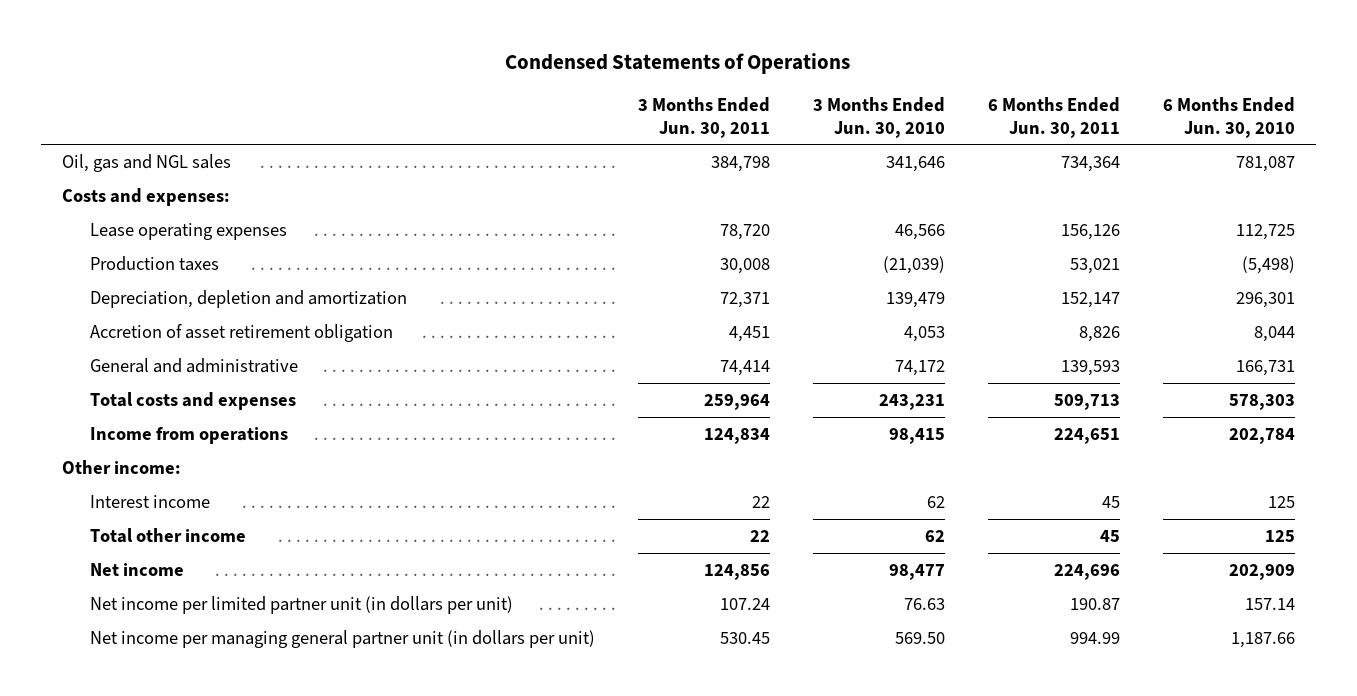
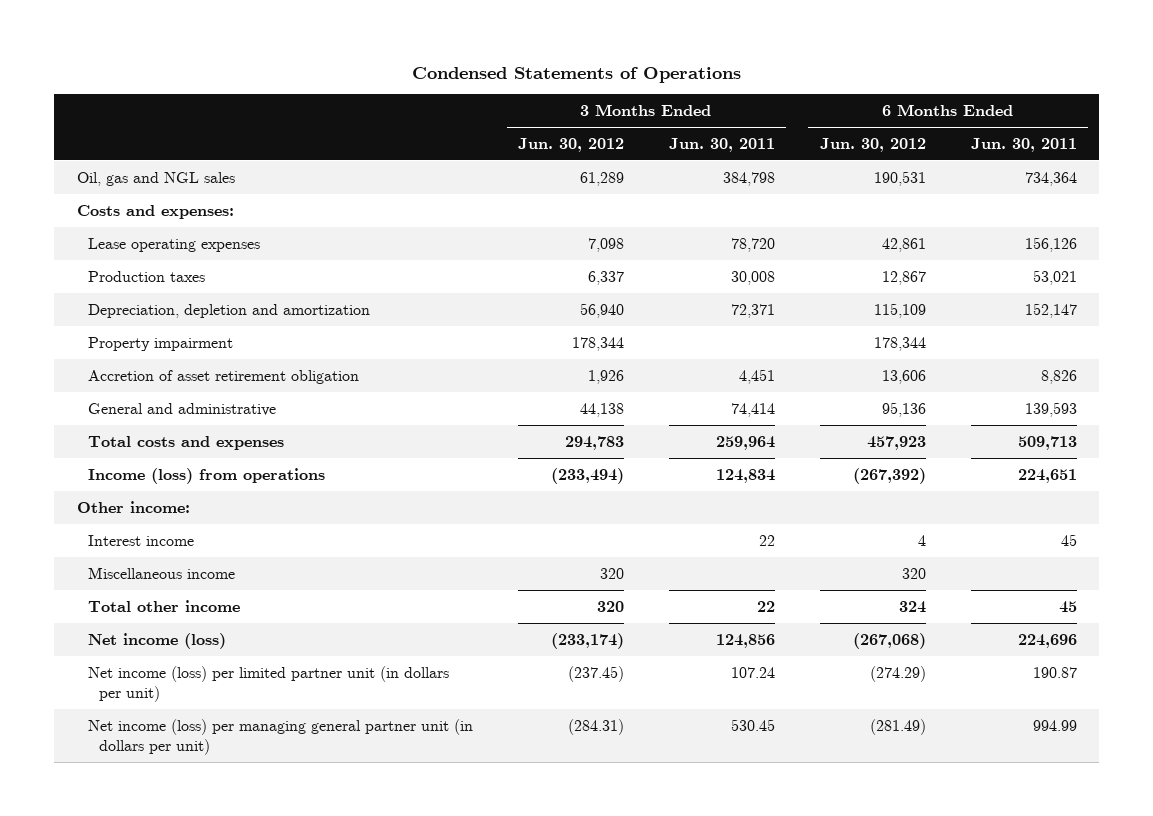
- | 3 Months Ended Jun. 30, 2011 | 3 Months Ended Jun. 30, 2010 | 6 Months Ended Jun. 30, 2011 | 6 Months Ended Jun. 30, 2010
+ | 3 Months Ended Jun. 30, 2012 | 3 Months Ended Jun. 30, 2011 | 6 Months Ended Jun. 30, 2012 | 6 Months Ended Jun. 30, 2011
+ Property impairment | 178,344 | | 178,344 |
- Income from operations | 124,834 | 98,415 | 224,651 | 202,784
+ Income (loss) from operations | (233,494) | 124,834 | (267,392) | 224,651
+ Miscellaneous income | 320 | | 320 |
- Net income | 124,856 | 98,477 | 224,696 | 202,909
- Net income per limited partner unit (in dollars per unit) | 107.24 | 76.63 | 190.87 | 157.14
- Net income per managing general partner unit (in dollars per unit) | 530.45 | 569.50 | 994.99 | 1,187.66
+ Net income (loss) | (233,174) | 124,856 | (267,068) | 224,696
+ Net income (loss) per limited partner unit (in dollars per unit) | (237.45) | 107.24 | (274.29) | 190.87
+ Net income (loss) per managing general partner unit (in dollars per unit) | (284.31) | 530.45 | (281.49) | 994.99

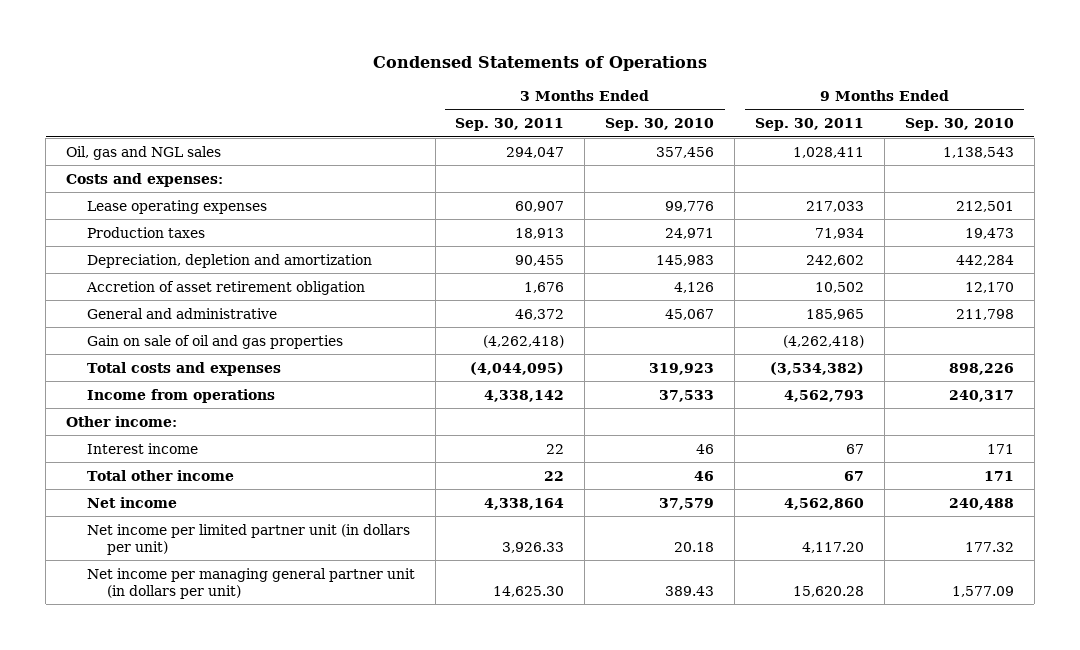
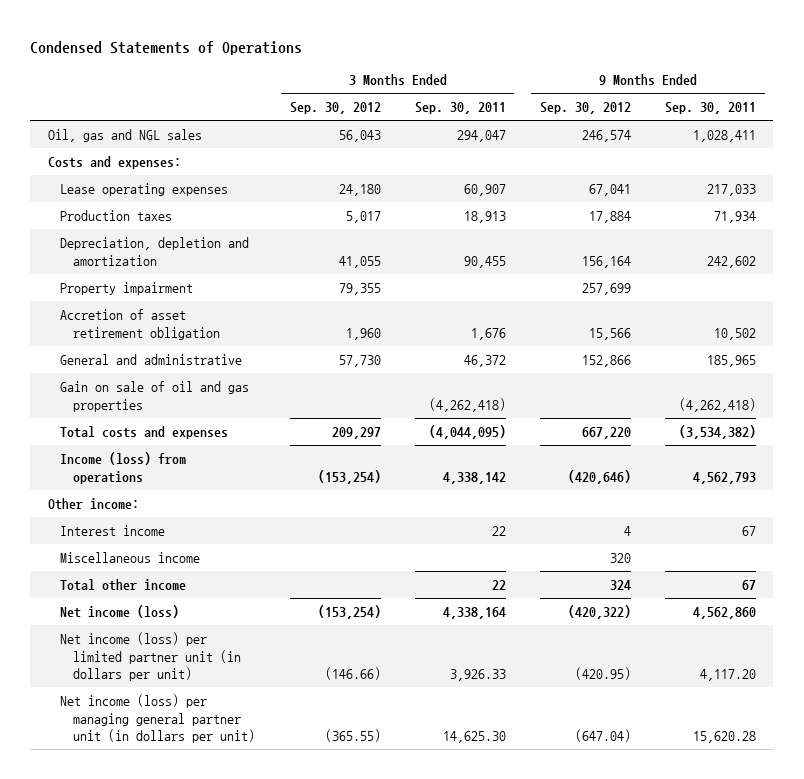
- | 3 Months Ended Sep. 30, 2011 | 3 Months Ended Sep. 30, 2010 | 9 Months Ended Sep. 30, 2011 | 9 Months Ended Sep. 30, 2010
+ | 3 Months Ended Sep. 30, 2012 | 3 Months Ended Sep. 30, 2011 | 9 Months Ended Sep. 30, 2012 | 9 Months Ended Sep. 30, 2011
+ Property impairment | 79,355 | | 257,699 |
- Income from operations | 4,338,142 | 37,533 | 4,562,793 | 240,317
+ Income (loss) from operations | (153,254) | 4,338,142 | (420,646) | 4,562,793
+ Miscellaneous income | | | 320 |
- Net income | 4,338,164 | 37,579 | 4,562,860 | 240,488
- Net income per limited partner unit (in dollars per unit) | 3,926.33 | 20.18 | 4,117.20 | 177.32
- Net income per managing general partner unit (in dollars per unit) | 14,625.30 | 389.43 | 15,620.28 | 1,577.09
+ Net income (loss) | (153,254) | 4,338,164 | (420,322) | 4,562,860
+ Net income (loss) per limited partner unit (in dollars per unit) | (146.66) | 3,926.33 | (420.95) | 4,117.20
+ Net income (loss) per managing general partner unit (in dollars per unit) | (365.55) | 14,625.30 | (647.04) | 15,620.28

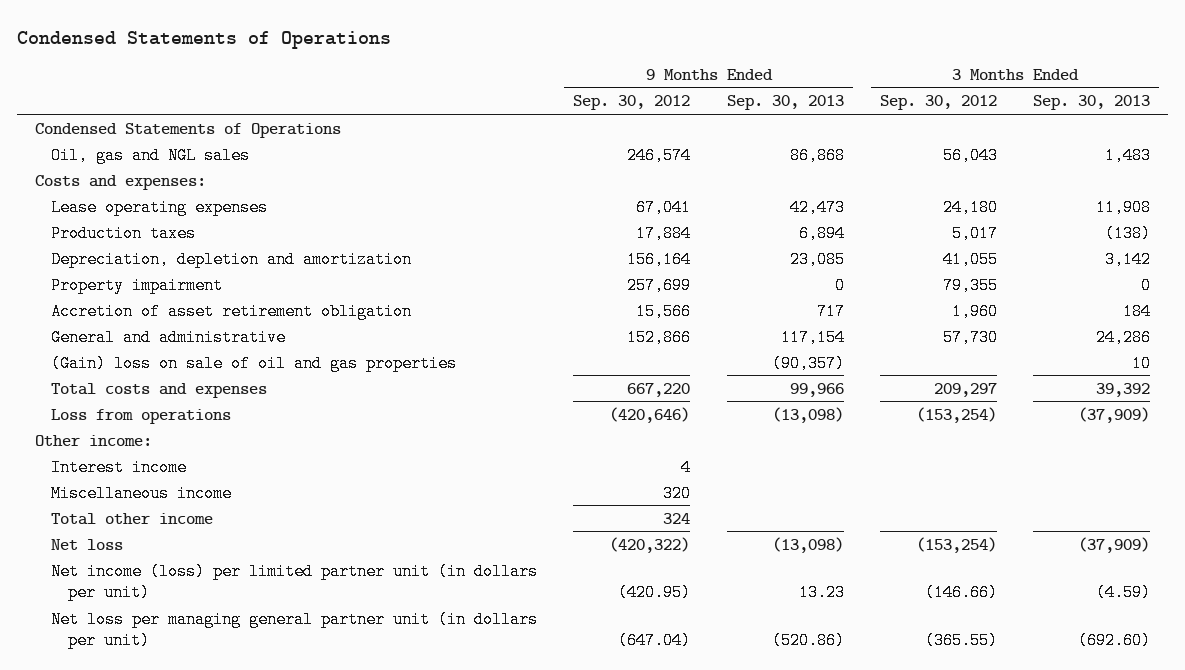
- | 3 Months Ended Sep. 30, 2012 | 3 Months Ended Sep. 30, 2011 | 9 Months Ended Sep. 30, 2012 | 9 Months Ended Sep. 30, 2011
+ | 9 Months Ended Sep. 30, 2012 | 9 Months Ended Sep. 30, 2013 | 3 Months Ended Sep. 30, 2012 | 3 Months Ended Sep. 30, 2013
+ Condensed Statements of Operations
- Gain on sale of oil and gas properties | | (4,262,418) | | (4,262,418)
+ (Gain) loss on sale of oil and gas properties | | (90,357) | | 10
- Income (loss) from operations | (153,254) | 4,338,142 | (420,646) | 4,562,793
+ Loss from operations | (420,646) | (13,098) | (153,254) | (37,909)
- Net income (loss) | (153,254) | 4,338,164 | (420,322) | 4,562,860
+ Net loss | (420,322) | (13,098) | (153,254) | (37,909)
- Net income (loss) per managing general partner unit (in dollars per unit) | (365.55) | 14,625.30 | (647.04) | 15,620.28
+ Net loss per managing general partner unit (in dollars per unit) | (647.04) | (520.86) | (365.55) | (692.60)

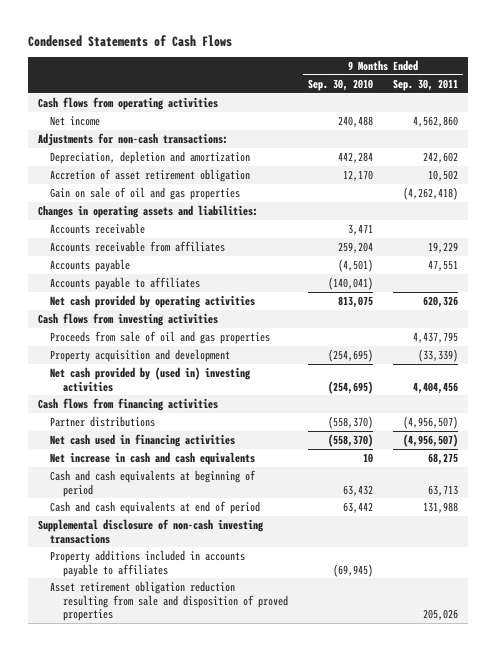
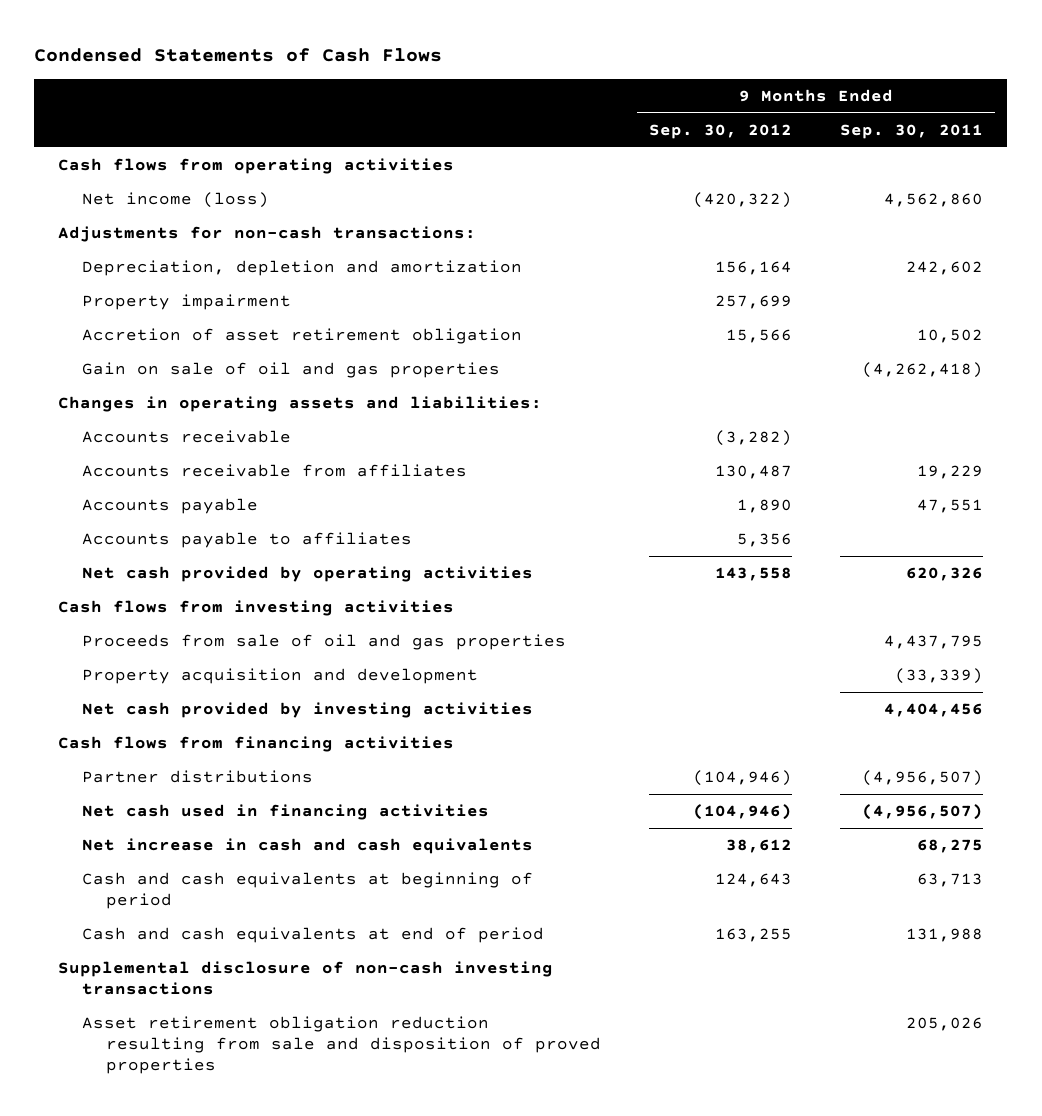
- | 9 Months Ended Sep. 30, 2010 | 9 Months Ended Sep. 30, 2011
+ | 9 Months Ended Sep. 30, 2012 | 9 Months Ended Sep. 30, 2011
- Net income | 240,488 | 4,562,860
+ Net income (loss) | (420,322) | 4,562,860
+ Property impairment | 257,699 |
- Net cash provided by (used in) investing activities | (254,695) | 4,404,456
+ Net cash provided by investing activities | | 4,404,456
- Property additions included in accounts payable to affiliates | (69,945) |

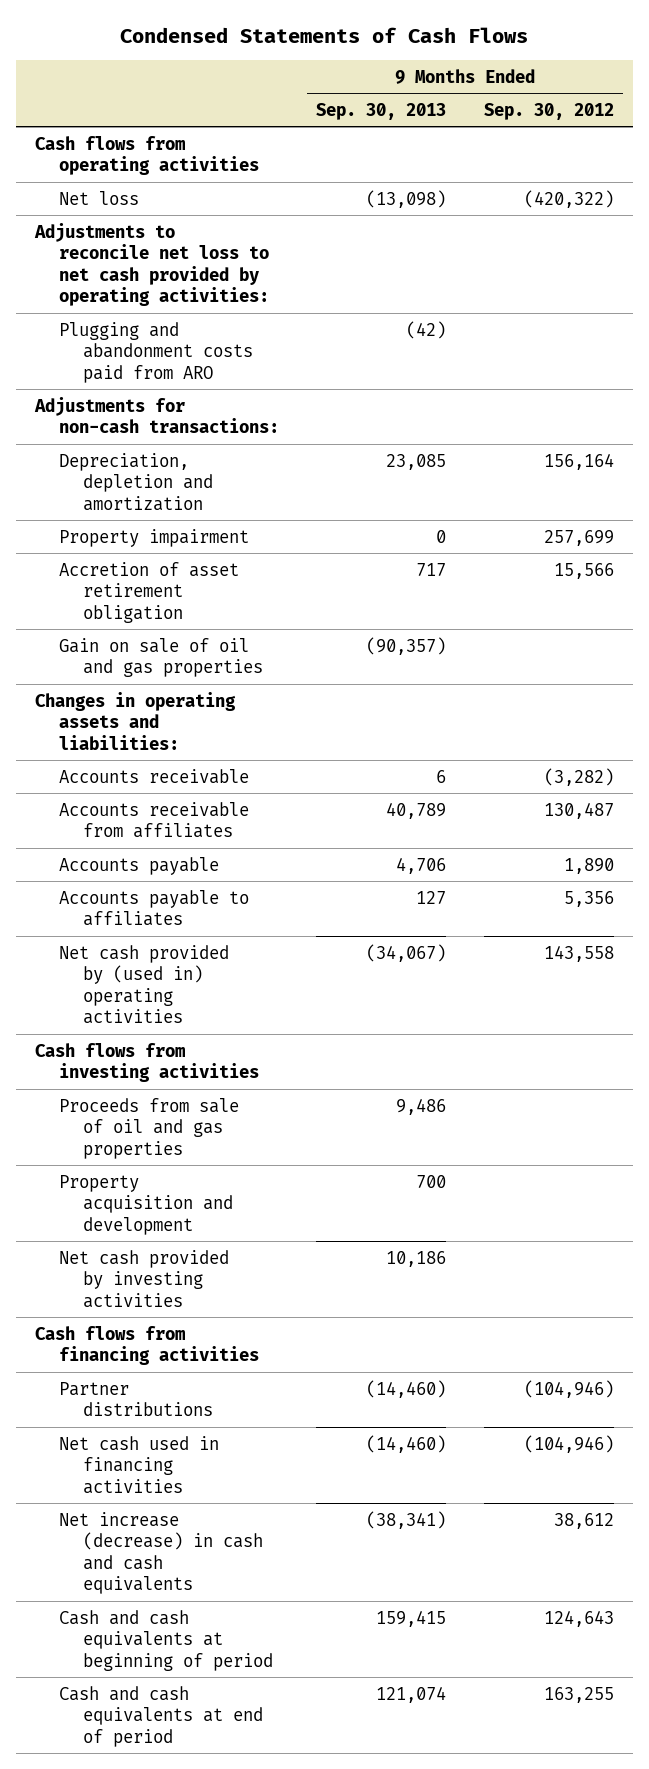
- | 9 Months Ended Sep. 30, 2012 | 9 Months Ended Sep. 30, 2011
+ | 9 Months Ended Sep. 30, 2013 | 9 Months Ended Sep. 30, 2012
- Net income (loss) | (420,322) | 4,562,860
+ Net loss | (13,098) | (420,322)
+ Adjustments to reconcile net loss to net cash provided by operating activities:
+ Plugging and abandonment costs paid from ARO | (42) |
- Net cash provided by operating activities | 143,558 | 620,326
+ Net cash provided by (used in) operating activities | (34,067) | 143,558
- Net increase in cash and cash equivalents | 38,612 | 68,275
+ Net increase (decrease) in cash and cash equivalents | (38,341) | 38,612
- Supplemental disclosure of non-cash investing transactions
- Asset retirement obligation reduction resulting from sale and disposition of proved properties | | 205,026

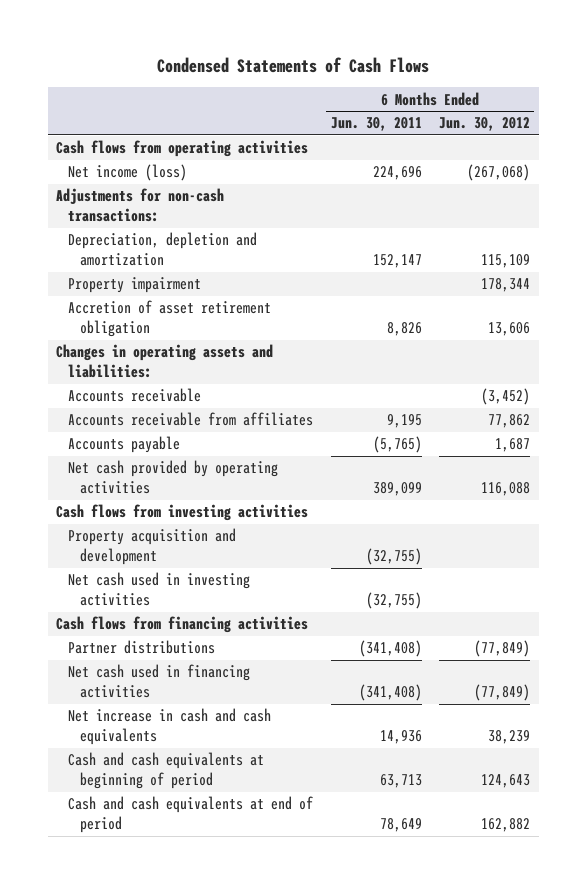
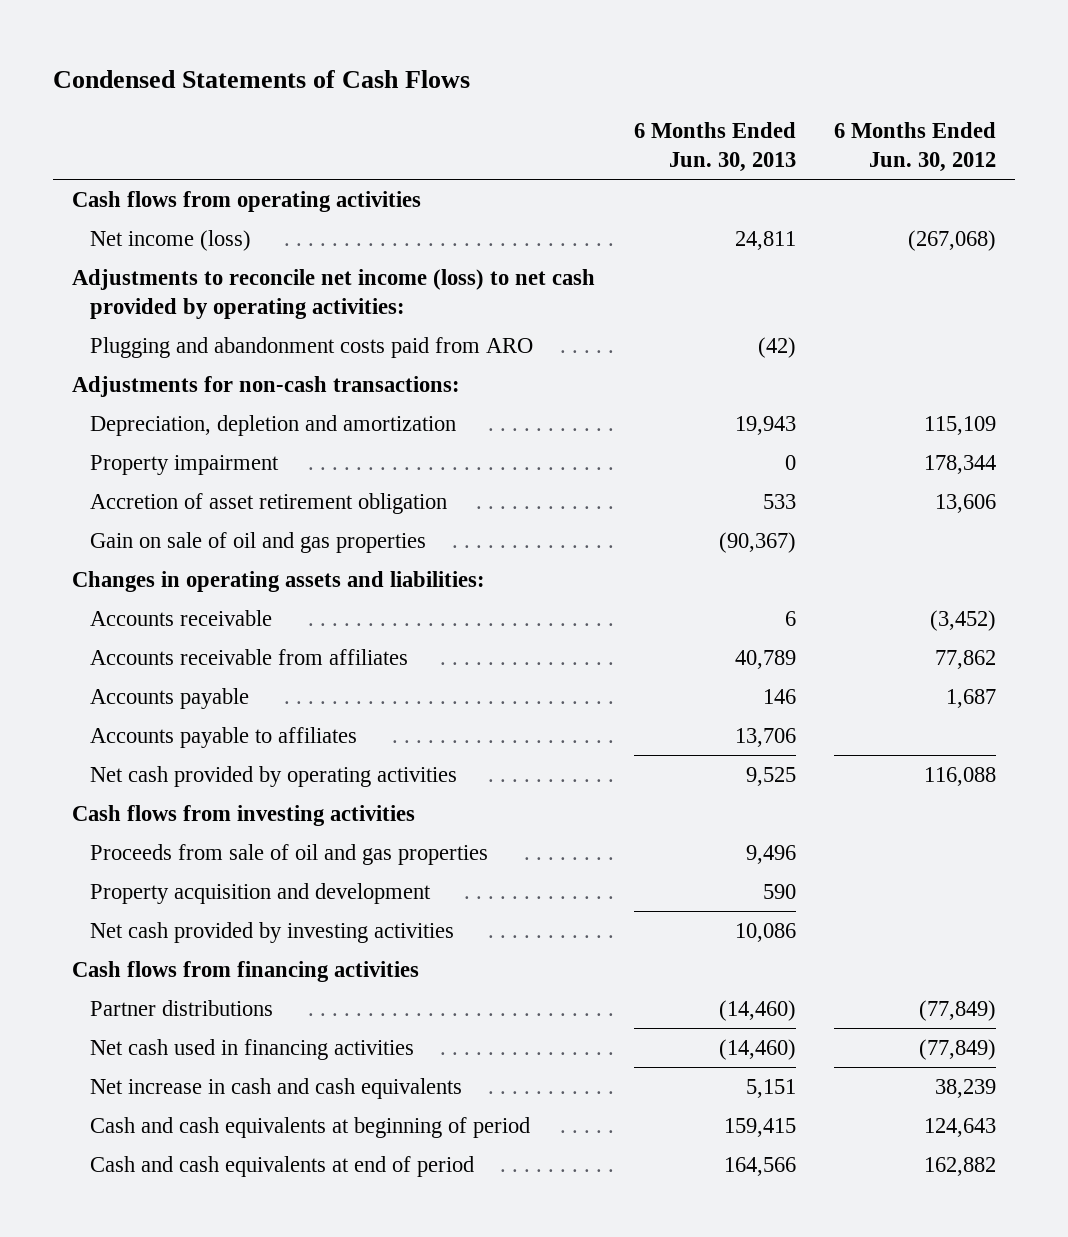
- | 6 Months Ended Jun. 30, 2011 | 6 Months Ended Jun. 30, 2012
+ | 6 Months Ended Jun. 30, 2013 | 6 Months Ended Jun. 30, 2012
+ Adjustments to reconcile net income (loss) to net cash provided by operating activities:
+ Plugging and abandonment costs paid from ARO | (42) |
+ Gain on sale of oil and gas properties | (90,367) |
+ Accounts payable to affiliates | 13,706 |
+ Proceeds from sale of oil and gas properties | 9,496 |
- Net cash used in investing activities | (32,755) |
+ Net cash provided by investing activities | 10,086 |

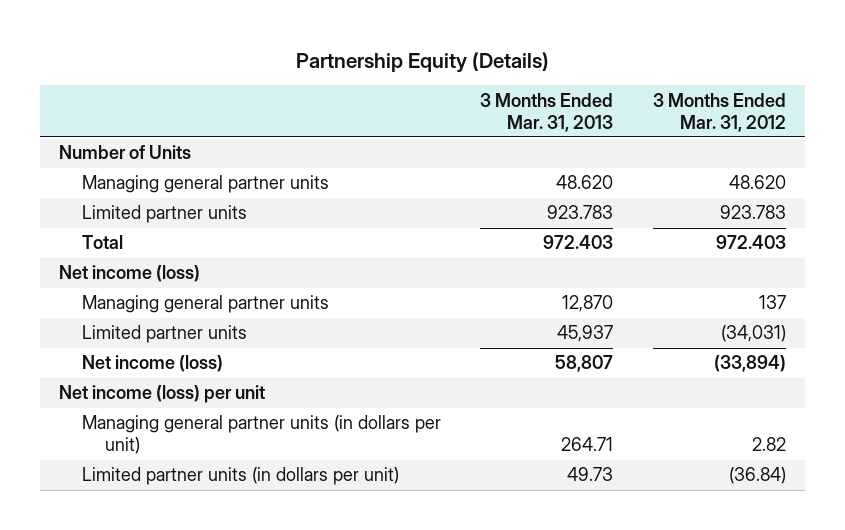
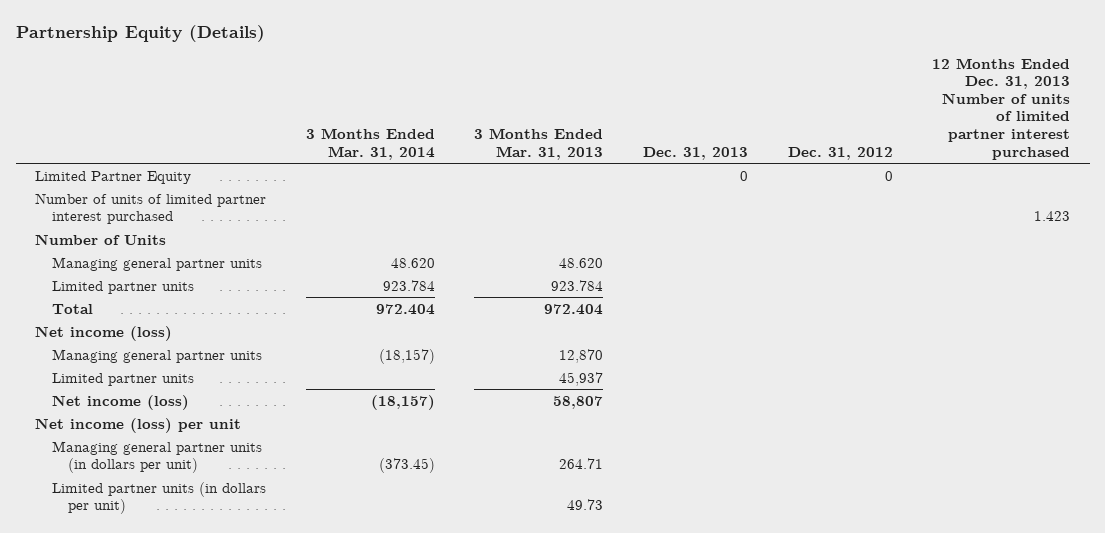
- | 3 Months Ended Mar. 31, 2013 | 3 Months Ended Mar. 31, 2012
+ | 3 Months Ended Mar. 31, 2014 | 3 Months Ended Mar. 31, 2013 | Dec. 31, 2013 | Dec. 31, 2012 | 12 Months Ended Dec. 31, 2013 Number of units of limited partner interest purchased
+ Limited Partner Equity | | | 0 | 0 |
+ Number of units of limited partner interest purchased | | | | | 1.423
- Limited partner units | 923.783 | 923.783
- Total | 972.403 | 972.403
+ Limited partner units | 923.784 | 923.784 | | |
+ Total | 972.404 | 972.404 | | |

